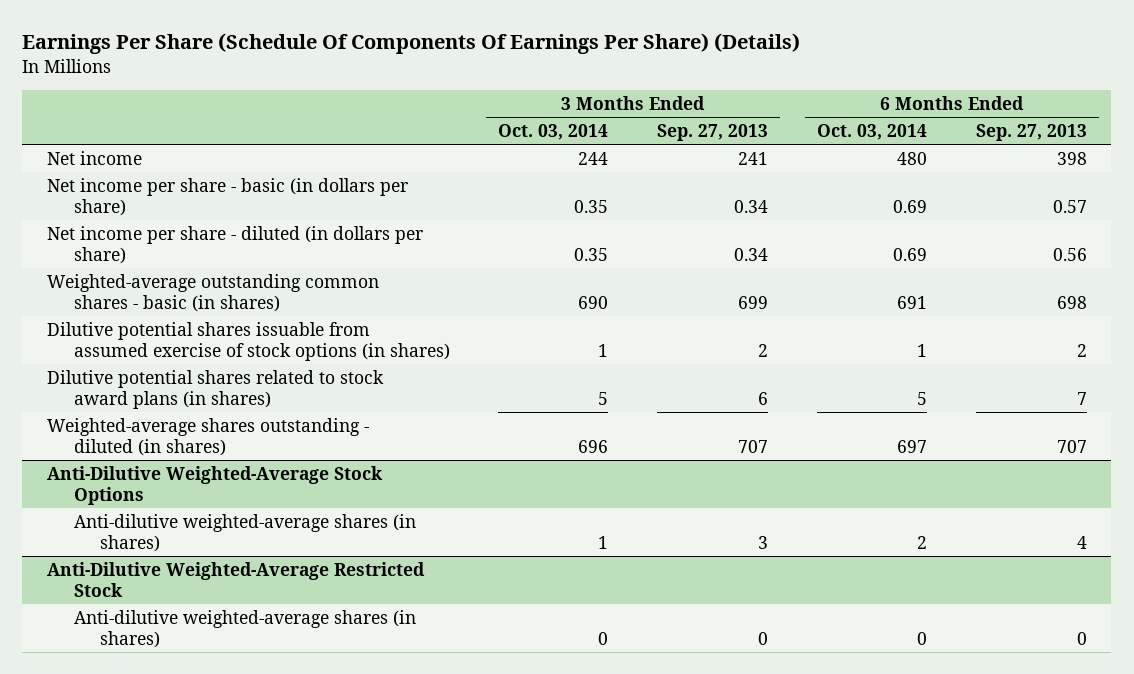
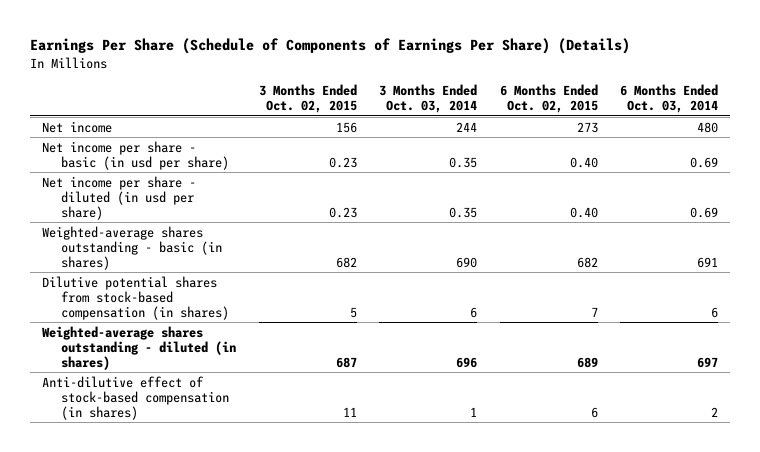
- Earnings Per Share (Schedule Of Components Of Earnings Per Share) (Details)
+ Earnings Per Share (Schedule of Components of Earnings Per Share) (Details)
- | 3 Months Ended Oct. 03, 2014 | 3 Months Ended Sep. 27, 2013 | 6 Months Ended Oct. 03, 2014 | 6 Months Ended Sep. 27, 2013
+ | 3 Months Ended Oct. 02, 2015 | 3 Months Ended Oct. 03, 2014 | 6 Months Ended Oct. 02, 2015 | 6 Months Ended Oct. 03, 2014
- Net income per share - basic (in dollars per share) | 0.35 | 0.34 | 0.69 | 0.57
- Net income per share - diluted (in dollars per share) | 0.35 | 0.34 | 0.69 | 0.56
- Weighted-average outstanding common shares - basic (in shares) | 690 | 699 | 691 | 698
- Dilutive potential shares issuable from assumed exercise of stock options (in shares) | 1 | 2 | 1 | 2
- Dilutive potential shares related to stock award plans (in shares) | 5 | 6 | 5 | 7
+ Net income per share - basic (in usd per share) | 0.23 | 0.35 | 0.40 | 0.69
+ Net income per share - diluted (in usd per share) | 0.23 | 0.35 | 0.40 | 0.69
+ Weighted-average shares outstanding - basic (in shares) | 682 | 690 | 682 | 691
+ Dilutive potential shares from stock-based compensation (in shares) | 5 | 6 | 7 | 6
- Anti-Dilutive Weighted-Average Stock Options
- Anti-dilutive weighted-average shares (in shares) | 1 | 3 | 2 | 4
- Anti-Dilutive Weighted-Average Restricted Stock
- Anti-dilutive weighted-average shares (in shares) | 0 | 0 | 0 | 0
+ Anti-dilutive effect of stock-based compensation (in shares) | 11 | 1 | 6 | 2

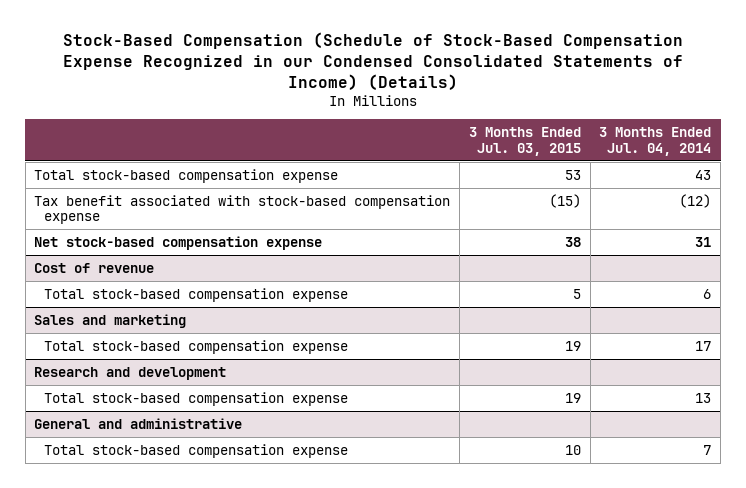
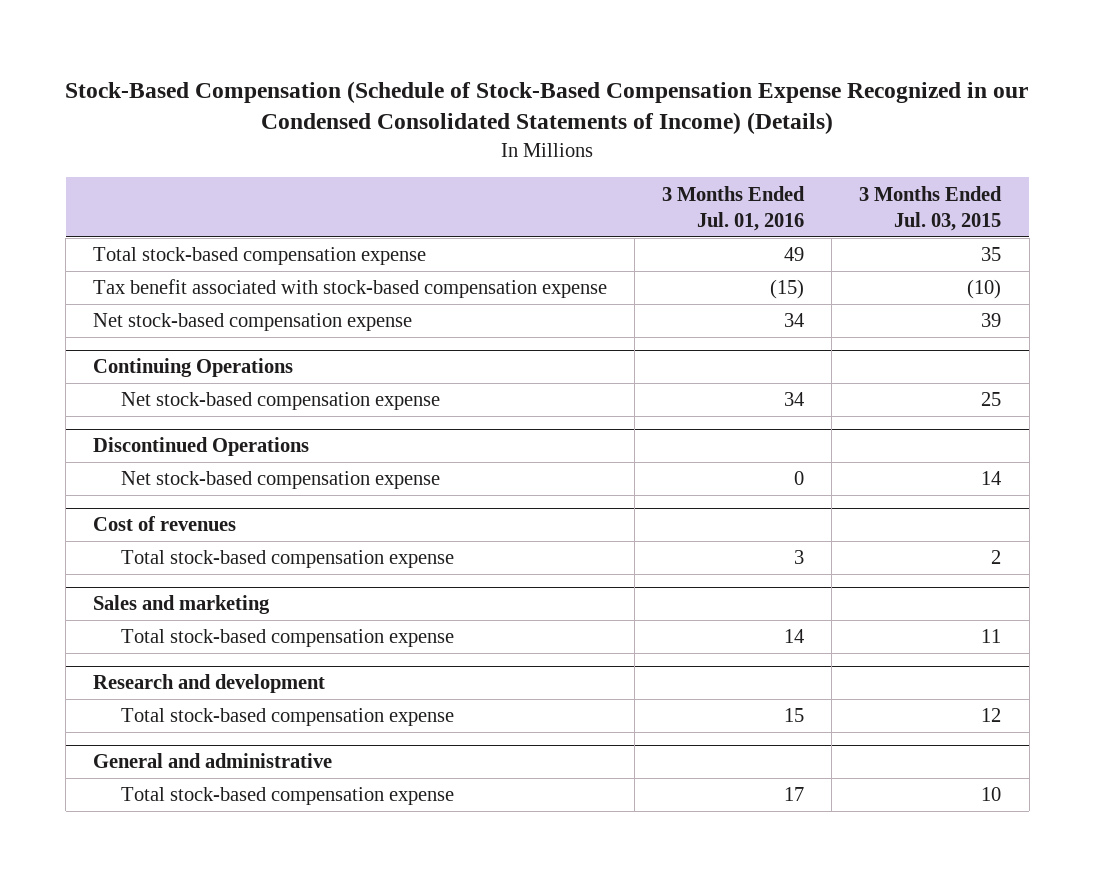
- | 3 Months Ended Jul. 03, 2015 | 3 Months Ended Jul. 04, 2014
+ | 3 Months Ended Jul. 01, 2016 | 3 Months Ended Jul. 03, 2015
- Total stock-based compensation expense | 53 | 43
- Tax benefit associated with stock-based compensation expense | (15) | (12)
- Net stock-based compensation expense | 38 | 31
- Cost of revenue
- Total stock-based compensation expense | 5 | 6
+ Total stock-based compensation expense | 49 | 35
+ Tax benefit associated with stock-based compensation expense | (15) | (10)
+ Net stock-based compensation expense | 34 | 39
+ Continuing Operations
+ Net stock-based compensation expense | 34 | 25
+ Discontinued Operations
+ Net stock-based compensation expense | 0 | 14
+ Cost of revenues
+ Total stock-based compensation expense | 3 | 2
@ Sales and marketing
- Total stock-based compensation expense | 19 | 17
+ Total stock-based compensation expense | 14 | 11
@ Research and development
- Total stock-based compensation expense | 19 | 13
+ Total stock-based compensation expense | 15 | 12

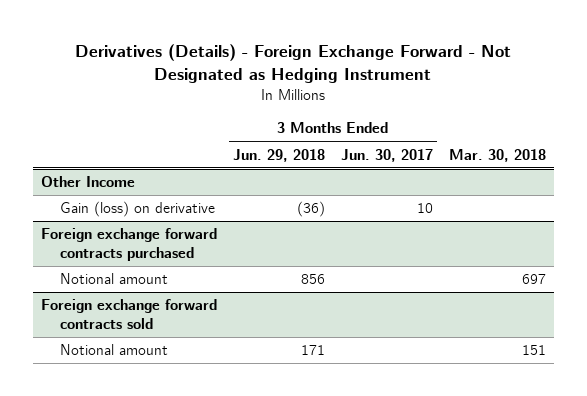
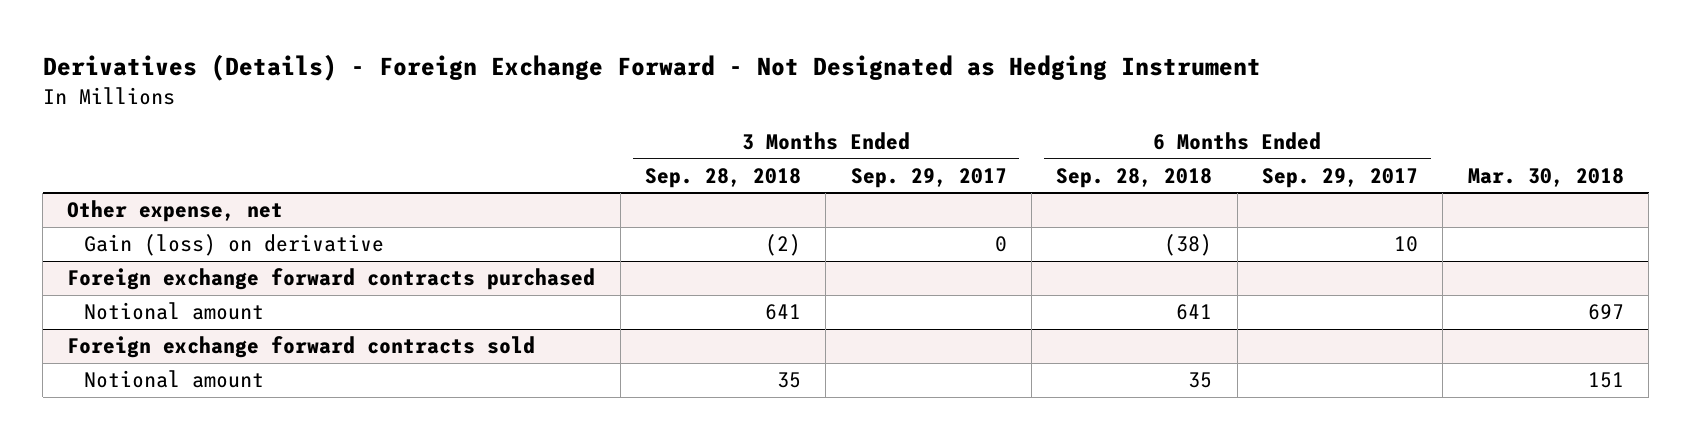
- | 3 Months Ended Jun. 29, 2018 | 3 Months Ended Jun. 30, 2017 | Mar. 30, 2018
+ | 3 Months Ended Sep. 28, 2018 | 3 Months Ended Sep. 29, 2017 | 6 Months Ended Sep. 28, 2018 | 6 Months Ended Sep. 29, 2017 | Mar. 30, 2018
- Other Income
+ Other expense, net

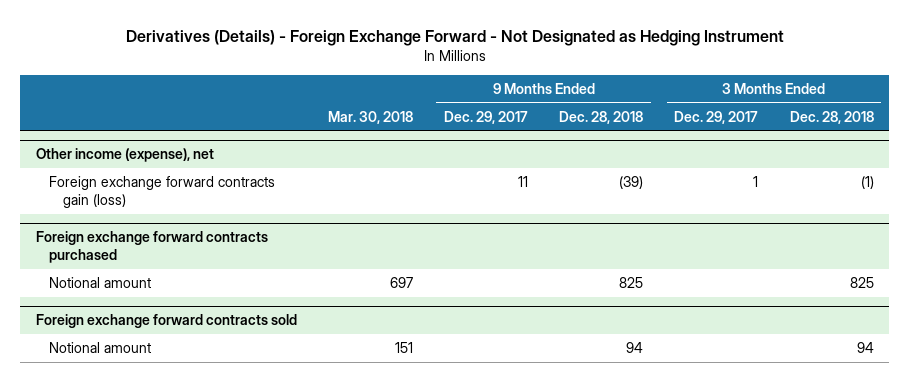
- | 3 Months Ended Sep. 28, 2018 | 3 Months Ended Sep. 29, 2017 | 6 Months Ended Sep. 28, 2018 | 6 Months Ended Sep. 29, 2017 | Mar. 30, 2018
+ | Mar. 30, 2018 | 9 Months Ended Dec. 29, 2017 | 9 Months Ended Dec. 28, 2018 | 3 Months Ended Dec. 29, 2017 | 3 Months Ended Dec. 28, 2018
- Other expense, net
- Gain (loss) on derivative | (2) | 0 | (38) | 10 |
+ Other income (expense), net
+ Foreign exchange forward contracts gain (loss) | | 11 | (39) | 1 | (1)

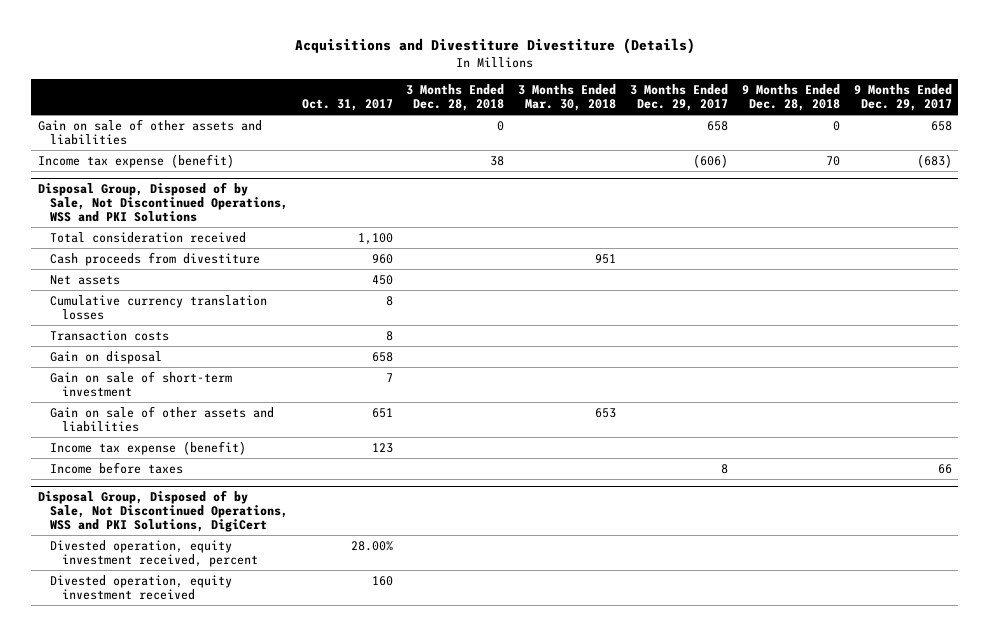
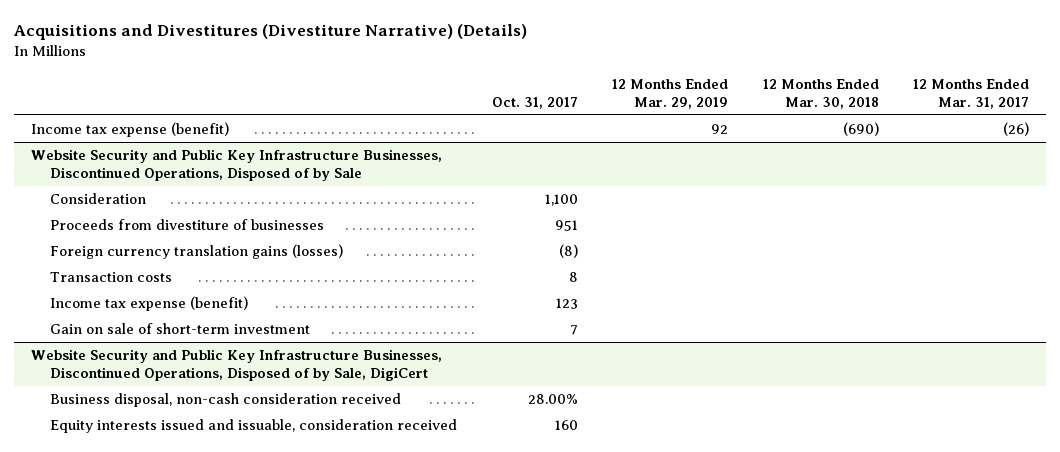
- Acquisitions and Divestiture Divestiture (Details)
+ Acquisitions and Divestitures (Divestiture Narrative) (Details)
- | Oct. 31, 2017 | 3 Months Ended Dec. 28, 2018 | 3 Months Ended Mar. 30, 2018 | 3 Months Ended Dec. 29, 2017 | 9 Months Ended Dec. 28, 2018 | 9 Months Ended Dec. 29, 2017
+ | Oct. 31, 2017 | 12 Months Ended Mar. 29, 2019 | 12 Months Ended Mar. 30, 2018 | 12 Months Ended Mar. 31, 2017
- Gain on sale of other assets and liabilities | | 0 | | 658 | 0 | 658
- Disposal Group, Disposed of by Sale, Not Discontinued Operations, WSS and PKI Solutions
- Total consideration received | 1,100 | | | | |
- Cash proceeds from divestiture | 960 | | 951 | | |
- Net assets | 450 | | | | |
- Cumulative currency translation losses | 8 | | | | |
+ Website Security and Public Key Infrastructure Businesses, Discontinued Operations, Disposed of by Sale
+ Consideration | 1,100 | | |
+ Proceeds from divestiture of businesses | 951 | | |
+ Foreign currency translation gains (losses) | (8) | | |
- Gain on disposal | 658 | | | | |
- Gain on sale of short-term investment | 7 | | | | |
- Gain on sale of other assets and liabilities | 651 | | 653 | | |
- Income before taxes | | | | 8 | | 66
- Disposal Group, Disposed of by Sale, Not Discontinued Operations, WSS and PKI Solutions, DigiCert
- Divested operation, equity investment received, percent | 28.00% | | | | |
- Divested operation, equity investment received | 160 | | | | |
+ Gain on sale of short-term investment | 7 | | |
+ Website Security and Public Key Infrastructure Businesses, Discontinued Operations, Disposed of by Sale, DigiCert
+ Business disposal, non-cash consideration received | 28.00% | | |
+ Equity interests issued and issuable, consideration received | 160 | | |

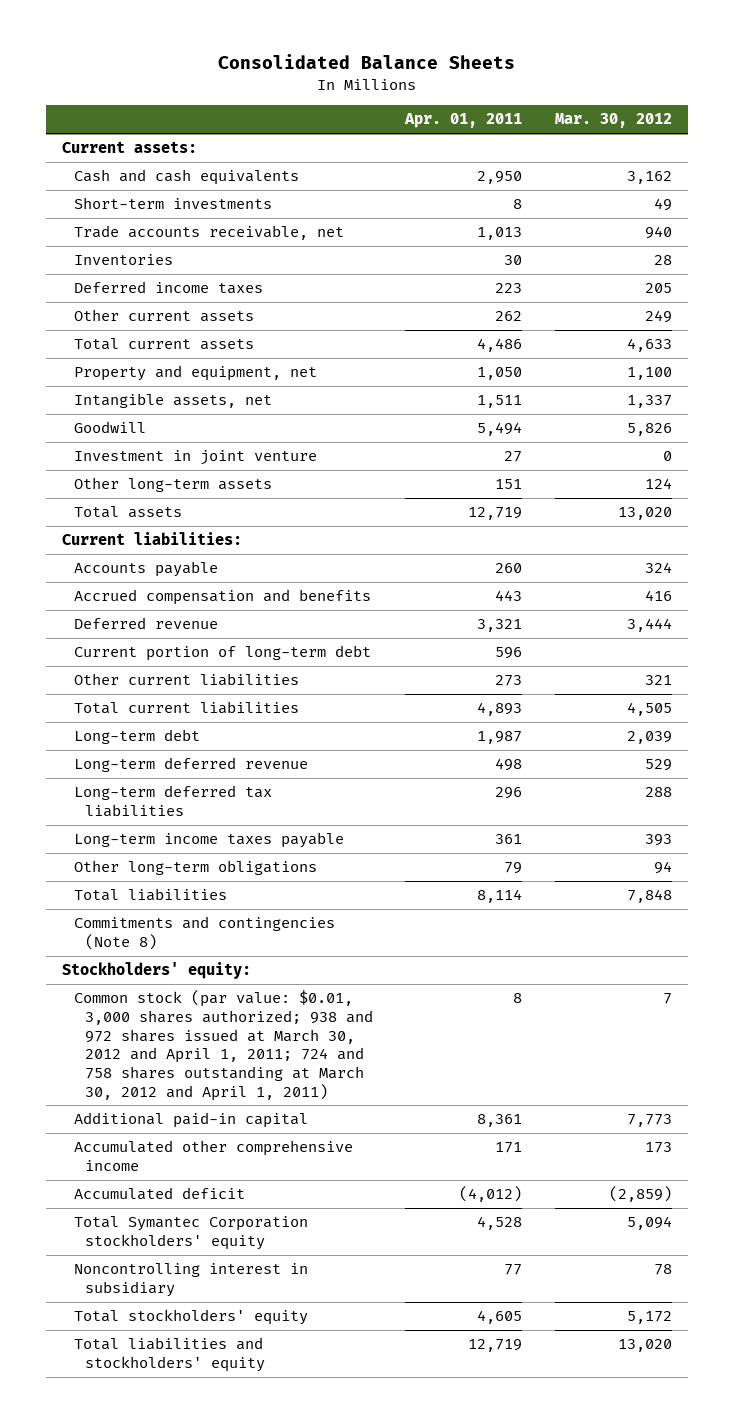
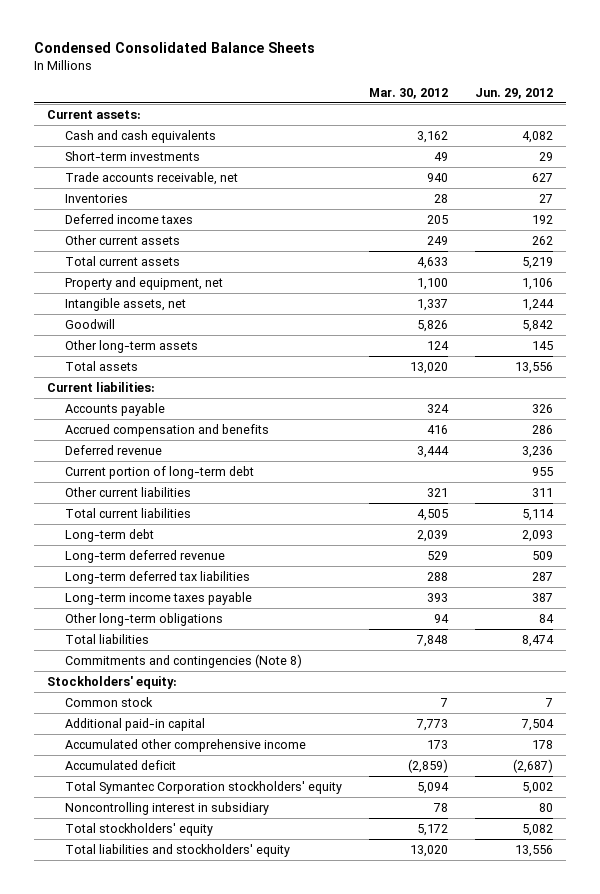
- Consolidated Balance Sheets
+ Condensed Consolidated Balance Sheets
- | Apr. 01, 2011 | Mar. 30, 2012
+ | Mar. 30, 2012 | Jun. 29, 2012
- Investment in joint venture | 27 | 0
- Common stock (par value: $0.01, 3,000 shares authorized; 938 and 972 shares issued at March 30, 2012 and April 1, 2011; 724 and 758 shares outstanding at March 30, 2012 and April 1, 2011) | 8 | 7
+ Common stock | 7 | 7

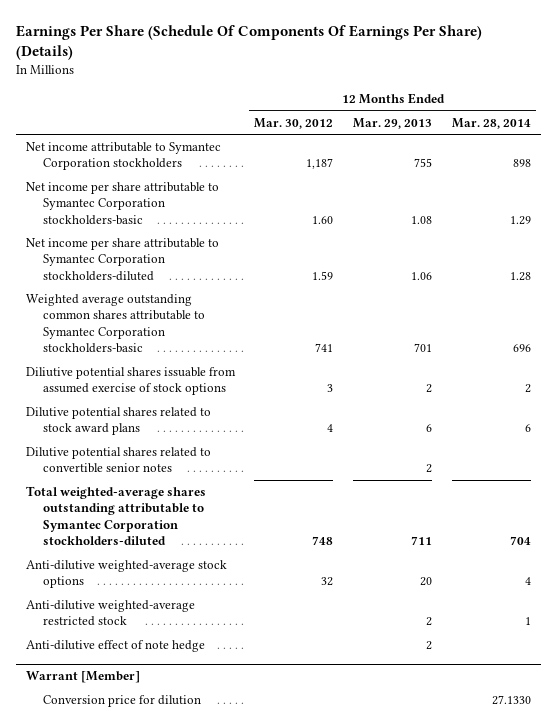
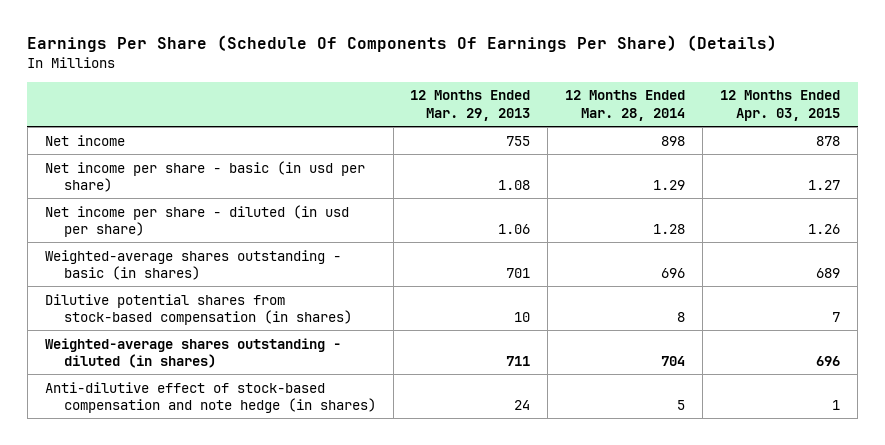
- | 12 Months Ended Mar. 30, 2012 | 12 Months Ended Mar. 29, 2013 | 12 Months Ended Mar. 28, 2014
+ | 12 Months Ended Mar. 29, 2013 | 12 Months Ended Mar. 28, 2014 | 12 Months Ended Apr. 03, 2015
- Net income attributable to Symantec Corporation stockholders | 1,187 | 755 | 898
- Net income per share attributable to Symantec Corporation stockholders-basic | 1.60 | 1.08 | 1.29
- Net income per share attributable to Symantec Corporation stockholders-diluted | 1.59 | 1.06 | 1.28
- Weighted average outstanding common shares attributable to Symantec Corporation stockholders-basic | 741 | 701 | 696
- Diliutive potential shares issuable from assumed exercise of stock options | 3 | 2 | 2
- Dilutive potential shares related to stock award plans | 4 | 6 | 6
- Dilutive potential shares related to convertible senior notes | | 2 |
- Total weighted-average shares outstanding attributable to Symantec Corporation stockholders-diluted | 748 | 711 | 704
- Anti-dilutive weighted-average stock options | 32 | 20 | 4
- Anti-dilutive weighted-average restricted stock | | 2 | 1
- Anti-dilutive effect of note hedge | | 2 |
- Warrant [Member]
- Conversion price for dilution | | | 27.1330
+ Net income | 755 | 898 | 878
+ Net income per share - basic (in usd per share) | 1.08 | 1.29 | 1.27
+ Net income per share - diluted (in usd per share) | 1.06 | 1.28 | 1.26
+ Weighted-average shares outstanding - basic (in shares) | 701 | 696 | 689
+ Dilutive potential shares from stock-based compensation (in shares) | 10 | 8 | 7
+ Weighted-average shares outstanding - diluted (in shares) | 711 | 704 | 696
+ Anti-dilutive effect of stock-based compensation and note hedge (in shares) | 24 | 5 | 1

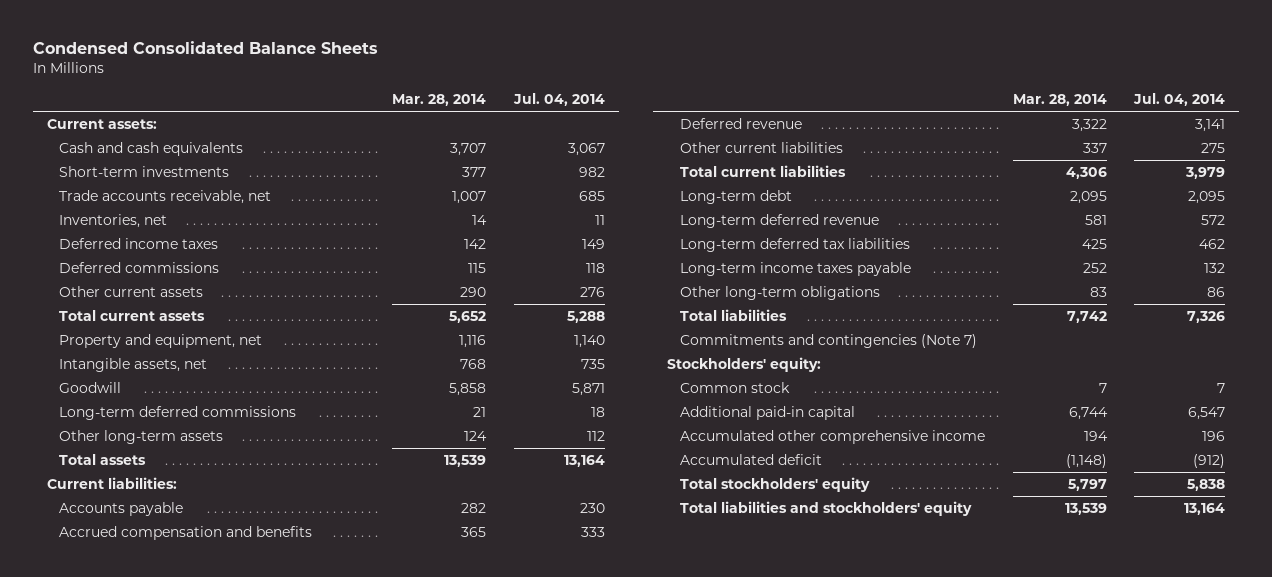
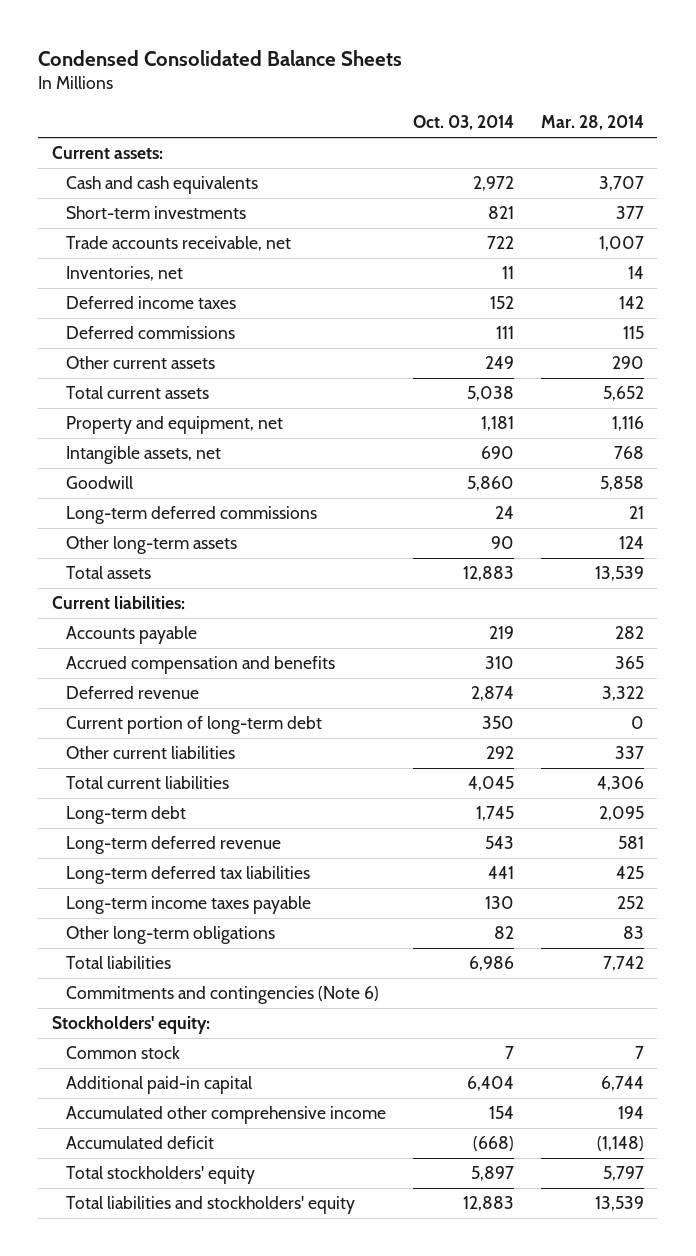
- | Mar. 28, 2014 | Jul. 04, 2014
+ | Oct. 03, 2014 | Mar. 28, 2014
+ Current portion of long-term debt | 350 | 0
- Commitments and contingencies (Note 7)
+ Commitments and contingencies (Note 6)

